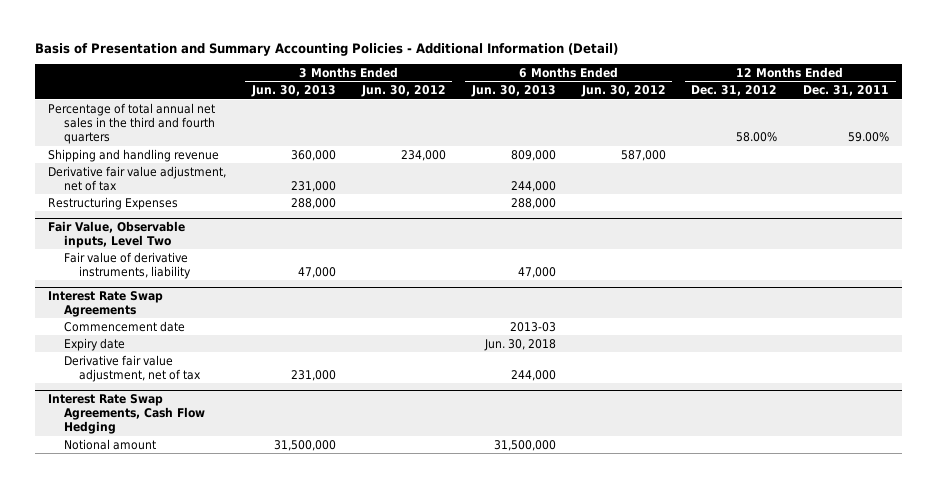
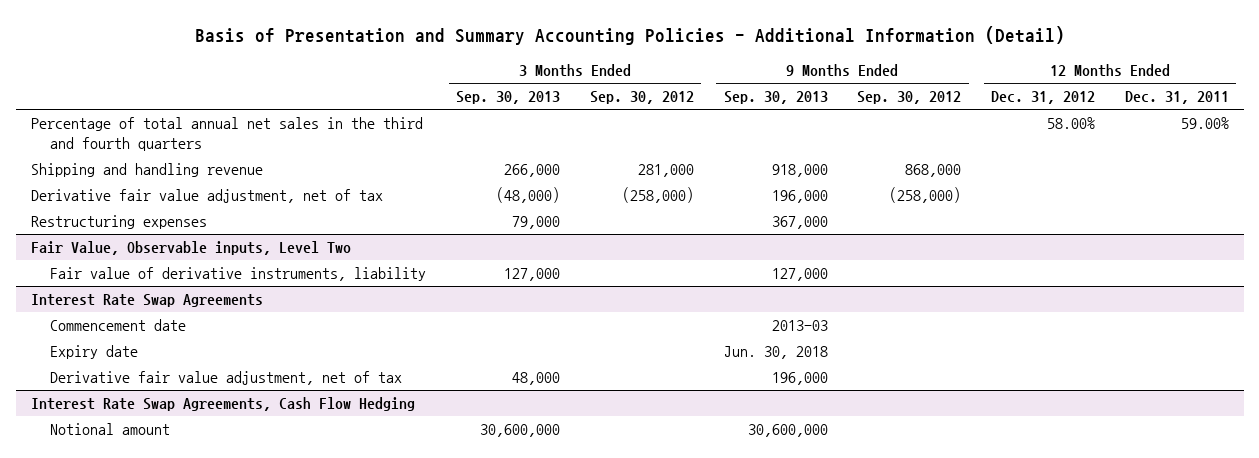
- | 3 Months Ended Jun. 30, 2013 | 3 Months Ended Jun. 30, 2012 | 6 Months Ended Jun. 30, 2013 | 6 Months Ended Jun. 30, 2012 | 12 Months Ended Dec. 31, 2012 | 12 Months Ended Dec. 31, 2011
+ | 3 Months Ended Sep. 30, 2013 | 3 Months Ended Sep. 30, 2012 | 9 Months Ended Sep. 30, 2013 | 9 Months Ended Sep. 30, 2012 | 12 Months Ended Dec. 31, 2012 | 12 Months Ended Dec. 31, 2011
- Restructuring Expenses | 288,000 | | 288,000 | | |
+ Restructuring expenses | 79,000 | | 367,000 | | |

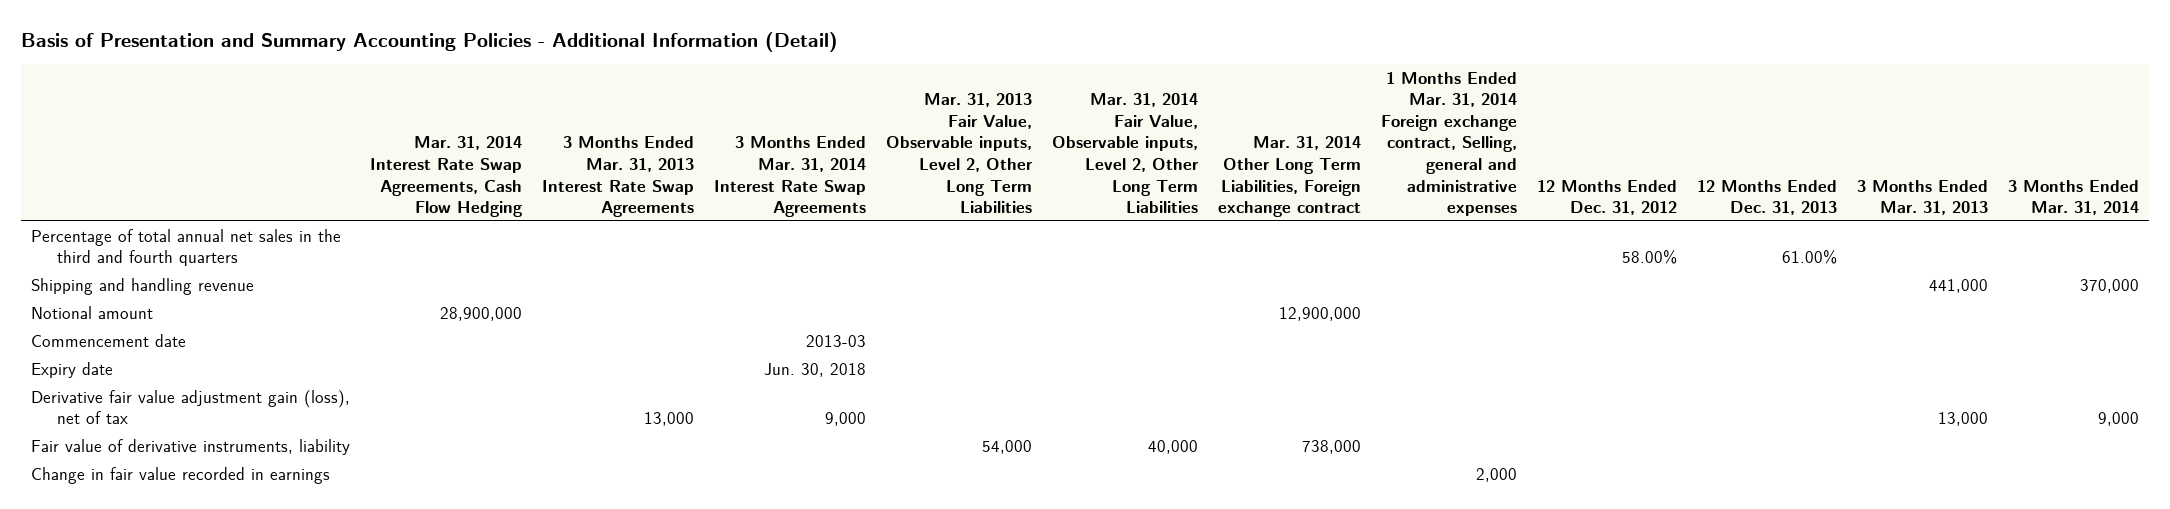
- | 3 Months Ended Sep. 30, 2013 | 3 Months Ended Sep. 30, 2012 | 9 Months Ended Sep. 30, 2013 | 9 Months Ended Sep. 30, 2012 | 12 Months Ended Dec. 31, 2012 | 12 Months Ended Dec. 31, 2011
+ | Mar. 31, 2014 Interest Rate Swap Agreements, Cash Flow Hedging | 3 Months Ended Mar. 31, 2013 Interest Rate Swap Agreements | 3 Months Ended Mar. 31, 2014 Interest Rate Swap Agreements | Mar. 31, 2013 Fair Value, Observable inputs, Level 2, Other Long Term Liabilities | Mar. 31, 2014 Fair Value, Observable inputs, Level 2, Other Long Term Liabilities | Mar. 31, 2014 Other Long Term Liabilities, Foreign exchange contract | 1 Months Ended Mar. 31, 2014 Foreign exchange contract, Selling, general and administrative expenses | 12 Months Ended Dec. 31, 2012 | 12 Months Ended Dec. 31, 2013 | 3 Months Ended Mar. 31, 2013 | 3 Months Ended Mar. 31, 2014
- Derivative fair value adjustment, net of tax | (48,000) | (258,000) | 196,000 | (258,000) | |
- Restructuring expenses | 79,000 | | 367,000 | | |
- Fair Value, Observable inputs, Level Two
- Fair value of derivative instruments, liability | 127,000 | | 127,000 | | |
- Interest Rate Swap Agreements
- Commencement date | | | 2013-03 | | |
- Expiry date | | | Jun. 30, 2018 | | |
- Derivative fair value adjustment, net of tax | 48,000 | | 196,000 | | |
- Interest Rate Swap Agreements, Cash Flow Hedging
- Notional amount | 30,600,000 | | 30,600,000 | | |
+ Notional amount | 28,900,000 | | | | | 12,900,000 | | | | |
+ Commencement date | | | 2013-03 | | | | | | | |
+ Expiry date | | | Jun. 30, 2018 | | | | | | | |
+ Derivative fair value adjustment gain (loss), net of tax | | 13,000 | 9,000 | | | | | | | 13,000 | 9,000
+ Fair value of derivative instruments, liability | | | | 54,000 | 40,000 | 738,000 | | | | |
+ Change in fair value recorded in earnings | | | | | | | 2,000 | | | |

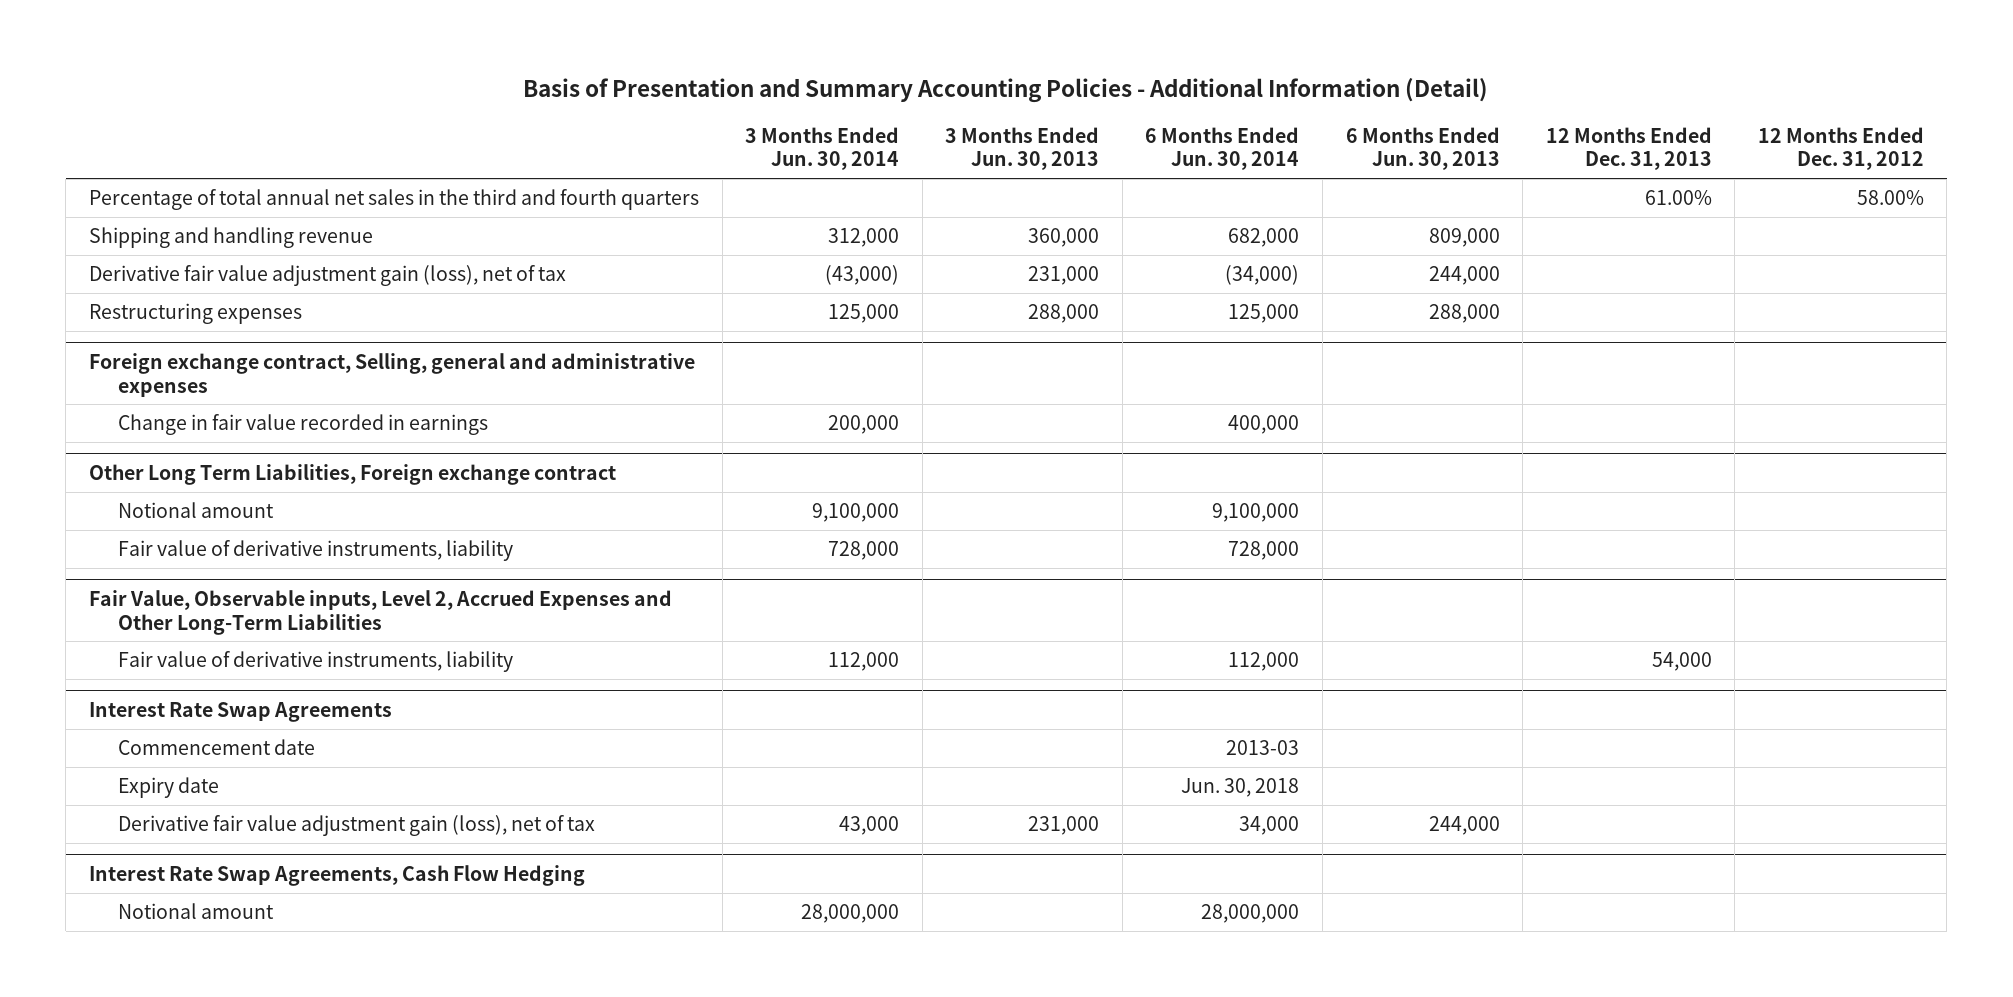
- | Mar. 31, 2014 Interest Rate Swap Agreements, Cash Flow Hedging | 3 Months Ended Mar. 31, 2013 Interest Rate Swap Agreements | 3 Months Ended Mar. 31, 2014 Interest Rate Swap Agreements | Mar. 31, 2013 Fair Value, Observable inputs, Level 2, Other Long Term Liabilities | Mar. 31, 2014 Fair Value, Observable inputs, Level 2, Other Long Term Liabilities | Mar. 31, 2014 Other Long Term Liabilities, Foreign exchange contract | 1 Months Ended Mar. 31, 2014 Foreign exchange contract, Selling, general and administrative expenses | 12 Months Ended Dec. 31, 2012 | 12 Months Ended Dec. 31, 2013 | 3 Months Ended Mar. 31, 2013 | 3 Months Ended Mar. 31, 2014
+ | 3 Months Ended Jun. 30, 2014 | 3 Months Ended Jun. 30, 2013 | 6 Months Ended Jun. 30, 2014 | 6 Months Ended Jun. 30, 2013 | 12 Months Ended Dec. 31, 2013 | 12 Months Ended Dec. 31, 2012
- Notional amount | 28,900,000 | | | | | 12,900,000 | | | | |
- Commencement date | | | 2013-03 | | | | | | | |
- Expiry date | | | Jun. 30, 2018 | | | | | | | |
- Fair value of derivative instruments, liability | | | | 54,000 | 40,000 | 738,000 | | | | |
- Change in fair value recorded in earnings | | | | | | | 2,000 | | | |
+ Restructuring expenses | 125,000 | 288,000 | 125,000 | 288,000 | |
+ Foreign exchange contract, Selling, general and administrative expenses
+ Change in fair value recorded in earnings | 200,000 | | 400,000 | | |
+ Other Long Term Liabilities, Foreign exchange contract
+ Notional amount | 9,100,000 | | 9,100,000 | | |
+ Fair value of derivative instruments, liability | 728,000 | | 728,000 | | |
+ Fair Value, Observable inputs, Level 2, Accrued Expenses and Other Long-Term Liabilities
+ Fair value of derivative instruments, liability | 112,000 | | 112,000 | | 54,000 |
+ Interest Rate Swap Agreements
+ Commencement date | | | 2013-03 | | |
+ Expiry date | | | Jun. 30, 2018 | | |
+ Derivative fair value adjustment gain (loss), net of tax | 43,000 | 231,000 | 34,000 | 244,000 | |
+ Interest Rate Swap Agreements, Cash Flow Hedging
+ Notional amount | 28,000,000 | | 28,000,000 | | |

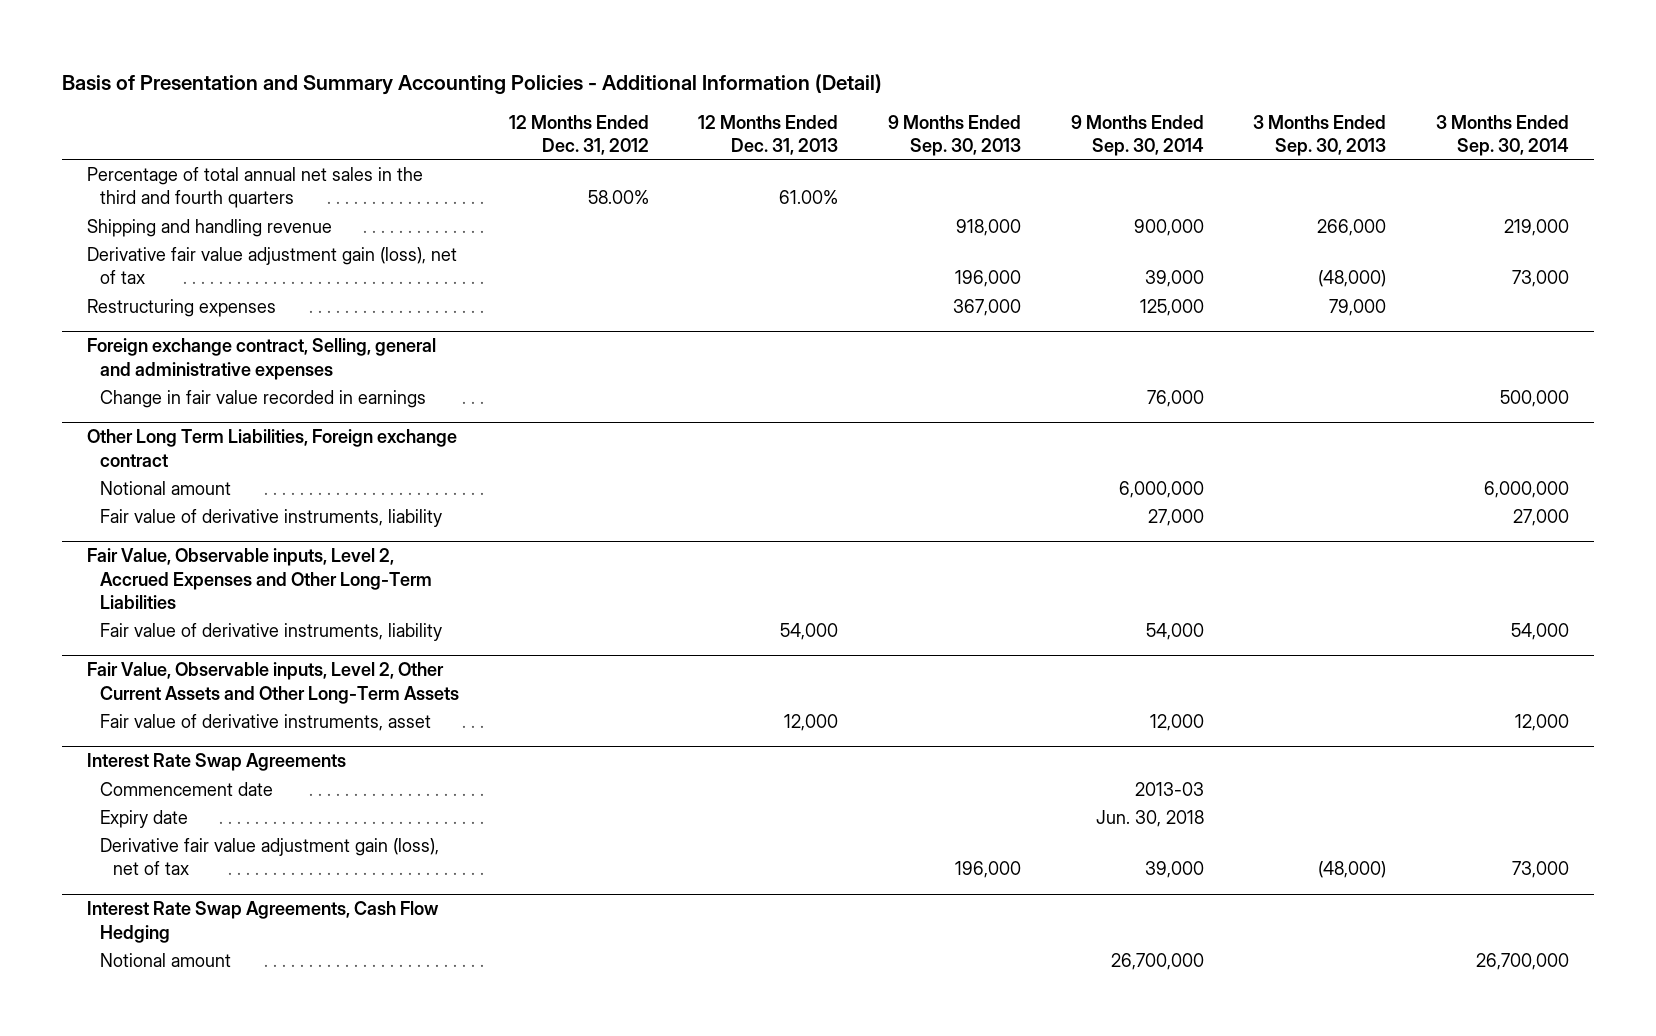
- | 3 Months Ended Jun. 30, 2014 | 3 Months Ended Jun. 30, 2013 | 6 Months Ended Jun. 30, 2014 | 6 Months Ended Jun. 30, 2013 | 12 Months Ended Dec. 31, 2013 | 12 Months Ended Dec. 31, 2012
+ | 12 Months Ended Dec. 31, 2012 | 12 Months Ended Dec. 31, 2013 | 9 Months Ended Sep. 30, 2013 | 9 Months Ended Sep. 30, 2014 | 3 Months Ended Sep. 30, 2013 | 3 Months Ended Sep. 30, 2014
+ Fair Value, Observable inputs, Level 2, Other Current Assets and Other Long-Term Assets
+ Fair value of derivative instruments, asset | | 12,000 | | 12,000 | | 12,000

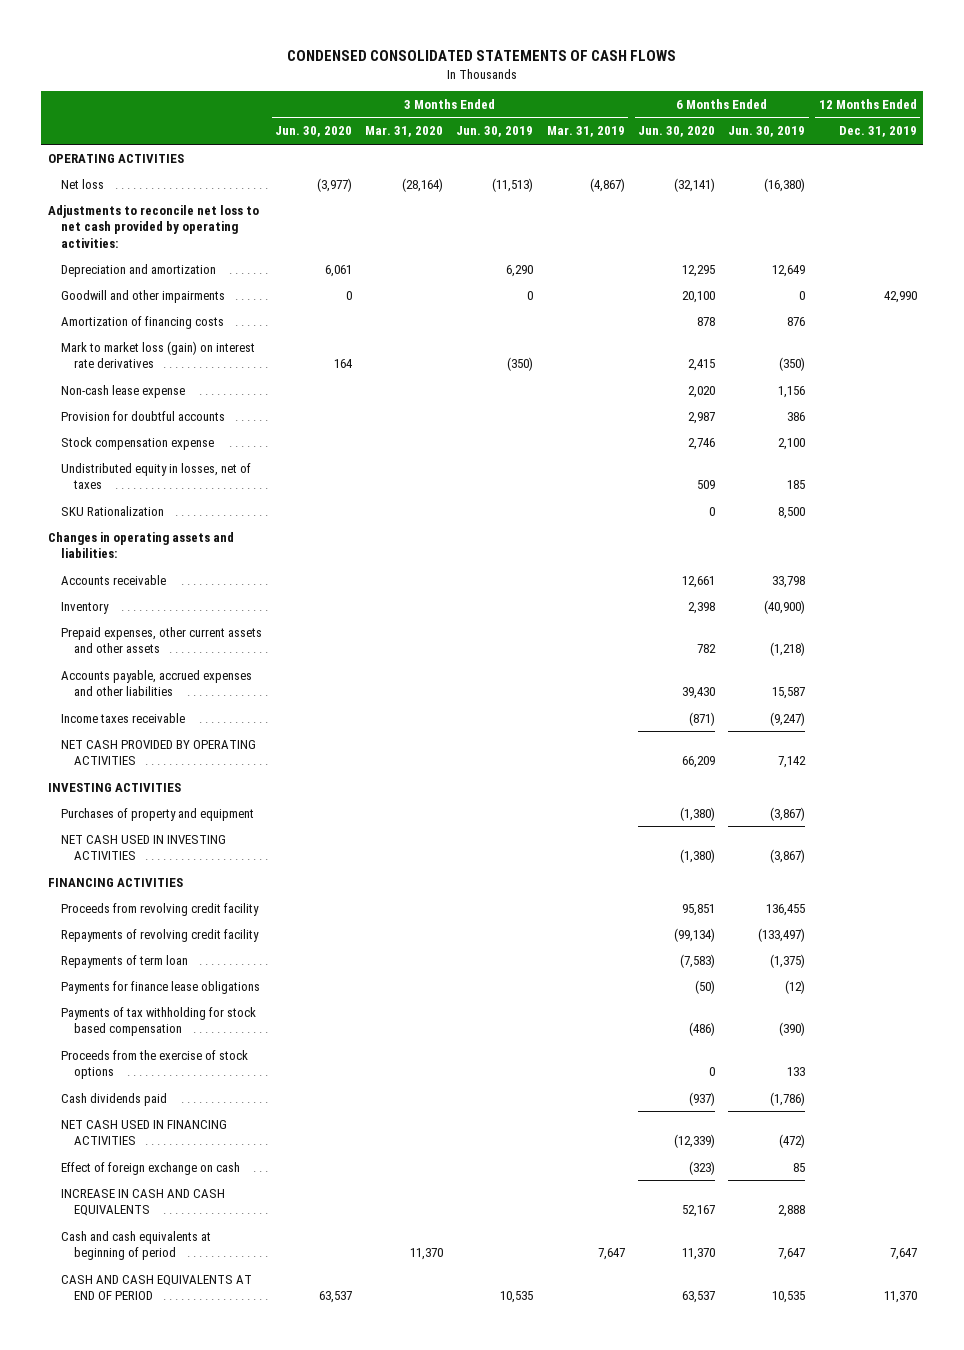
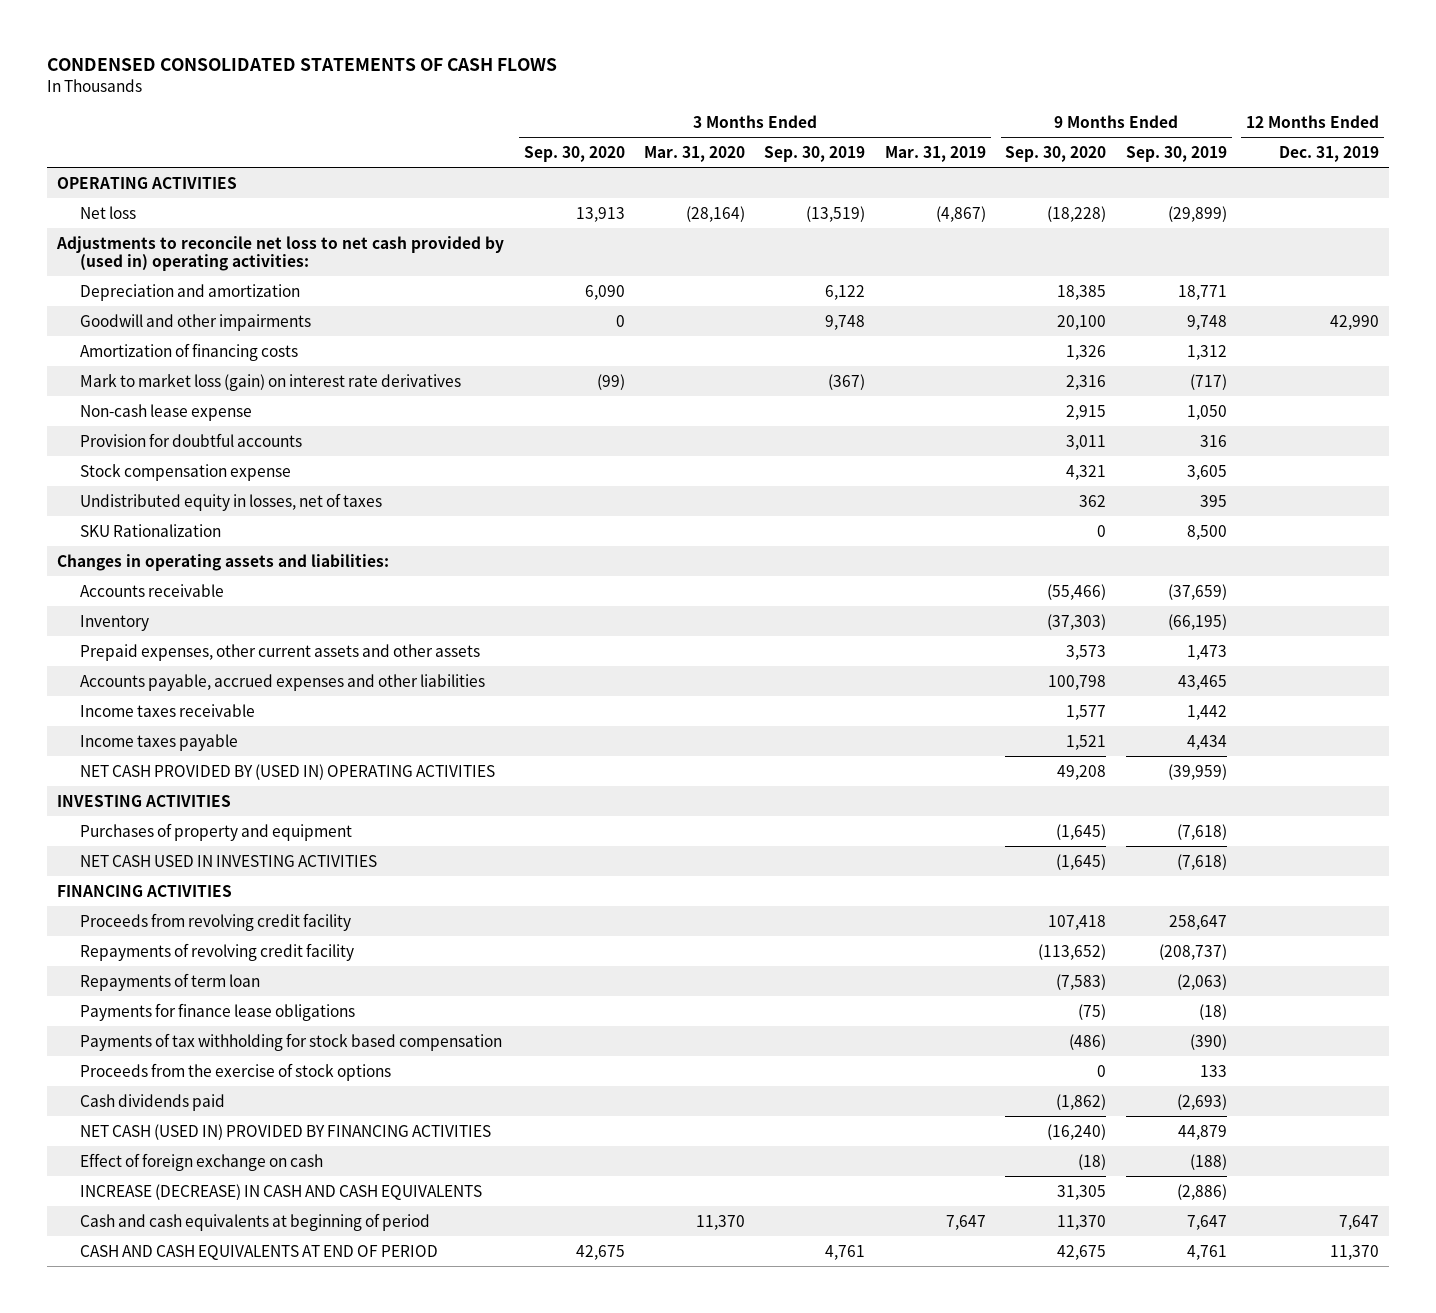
- | 3 Months Ended Jun. 30, 2020 | 3 Months Ended Mar. 31, 2020 | 3 Months Ended Jun. 30, 2019 | 3 Months Ended Mar. 31, 2019 | 6 Months Ended Jun. 30, 2020 | 6 Months Ended Jun. 30, 2019 | 12 Months Ended Dec. 31, 2019
+ | 3 Months Ended Sep. 30, 2020 | 3 Months Ended Mar. 31, 2020 | 3 Months Ended Sep. 30, 2019 | 3 Months Ended Mar. 31, 2019 | 9 Months Ended Sep. 30, 2020 | 9 Months Ended Sep. 30, 2019 | 12 Months Ended Dec. 31, 2019
- Adjustments to reconcile net loss to net cash provided by operating activities:
+ Adjustments to reconcile net loss to net cash provided by (used in) operating activities:
- NET CASH PROVIDED BY OPERATING ACTIVITIES | | | | | 66,209 | 7,142 |
+ Income taxes payable | | | | | 1,521 | 4,434 |
+ NET CASH PROVIDED BY (USED IN) OPERATING ACTIVITIES | | | | | 49,208 | (39,959) |
- NET CASH USED IN FINANCING ACTIVITIES | | | | | (12,339) | (472) |
+ NET CASH (USED IN) PROVIDED BY FINANCING ACTIVITIES | | | | | (16,240) | 44,879 |
- INCREASE IN CASH AND CASH EQUIVALENTS | | | | | 52,167 | 2,888 |
+ INCREASE (DECREASE) IN CASH AND CASH EQUIVALENTS | | | | | 31,305 | (2,886) |

